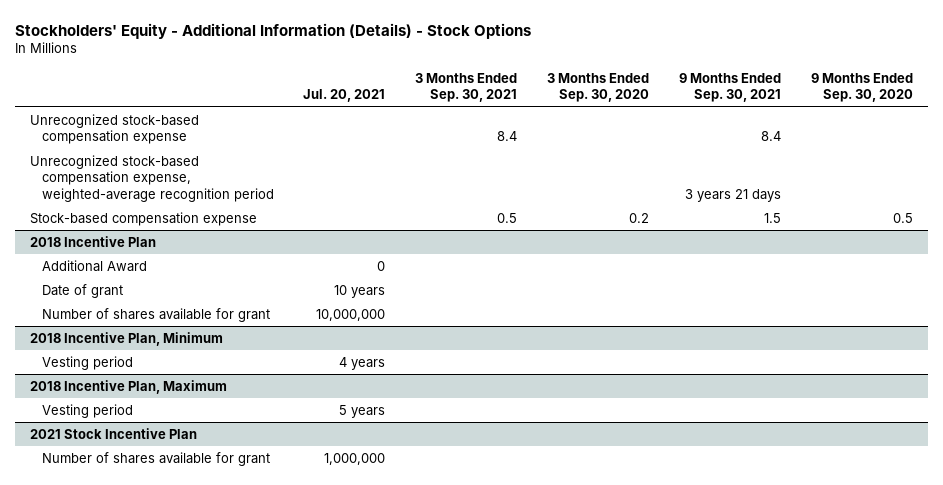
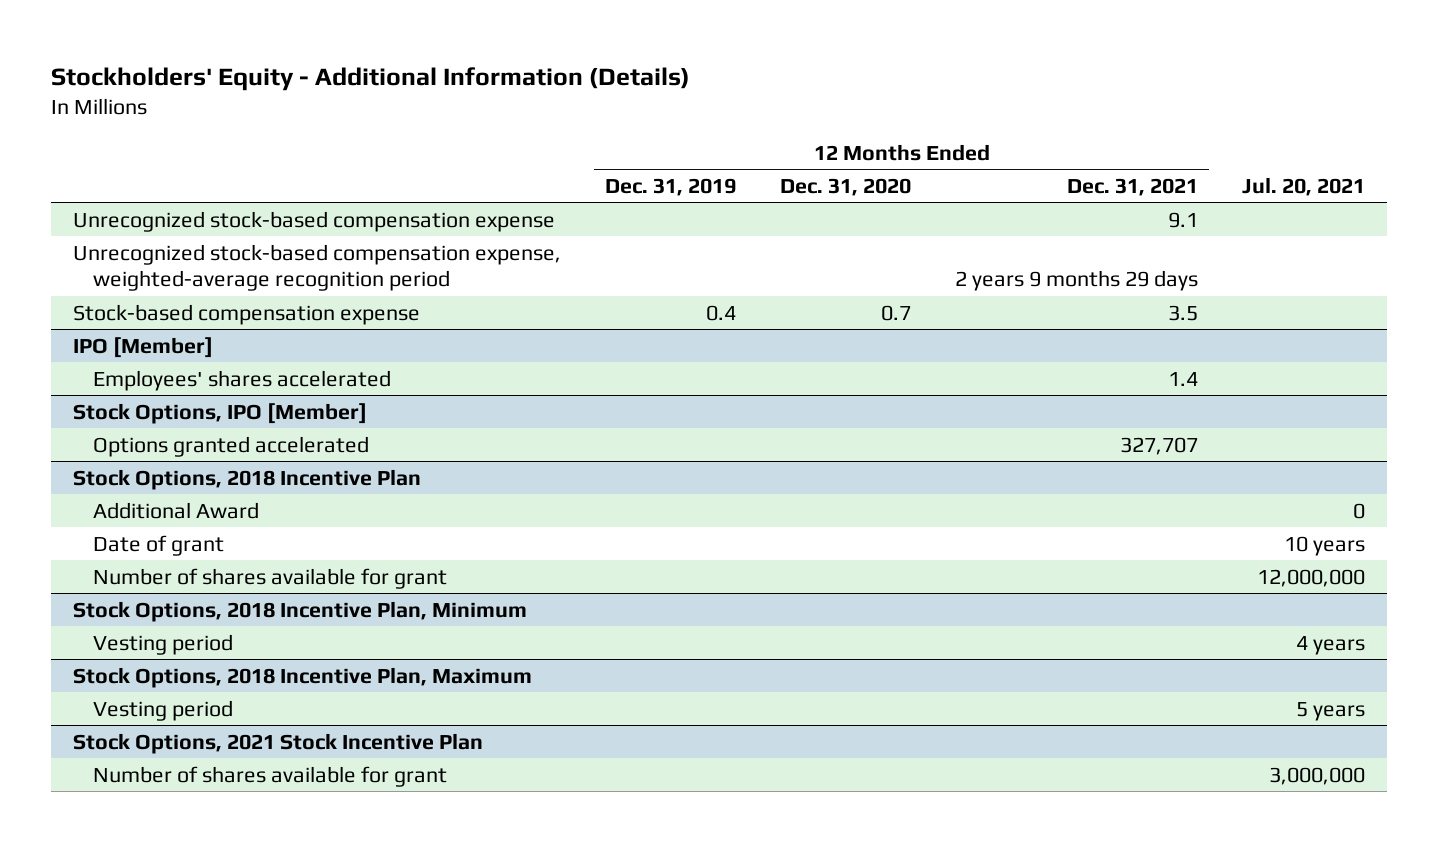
- Stockholders' Equity - Additional Information (Details) - Stock Options
+ Stockholders' Equity - Additional Information (Details)
- | Jul. 20, 2021 | 3 Months Ended Sep. 30, 2021 | 3 Months Ended Sep. 30, 2020 | 9 Months Ended Sep. 30, 2021 | 9 Months Ended Sep. 30, 2020
+ | 12 Months Ended Dec. 31, 2019 | 12 Months Ended Dec. 31, 2020 | 12 Months Ended Dec. 31, 2021 | Jul. 20, 2021
- 2018 Incentive Plan
+ IPO [Member]
+ Employees' shares accelerated | | | 1.4 |
+ Stock Options, IPO [Member]
+ Options granted accelerated | | | 327,707 |
+ Stock Options, 2018 Incentive Plan
- Number of shares available for grant | 10,000,000 | | | |
- 2018 Incentive Plan, Minimum
+ Number of shares available for grant | | | | 12,000,000
+ Stock Options, 2018 Incentive Plan, Minimum
- 2018 Incentive Plan, Maximum
+ Stock Options, 2018 Incentive Plan, Maximum
- 2021 Stock Incentive Plan
- Number of shares available for grant | 1,000,000 | | | |
+ Stock Options, 2021 Stock Incentive Plan
+ Number of shares available for grant | | | | 3,000,000

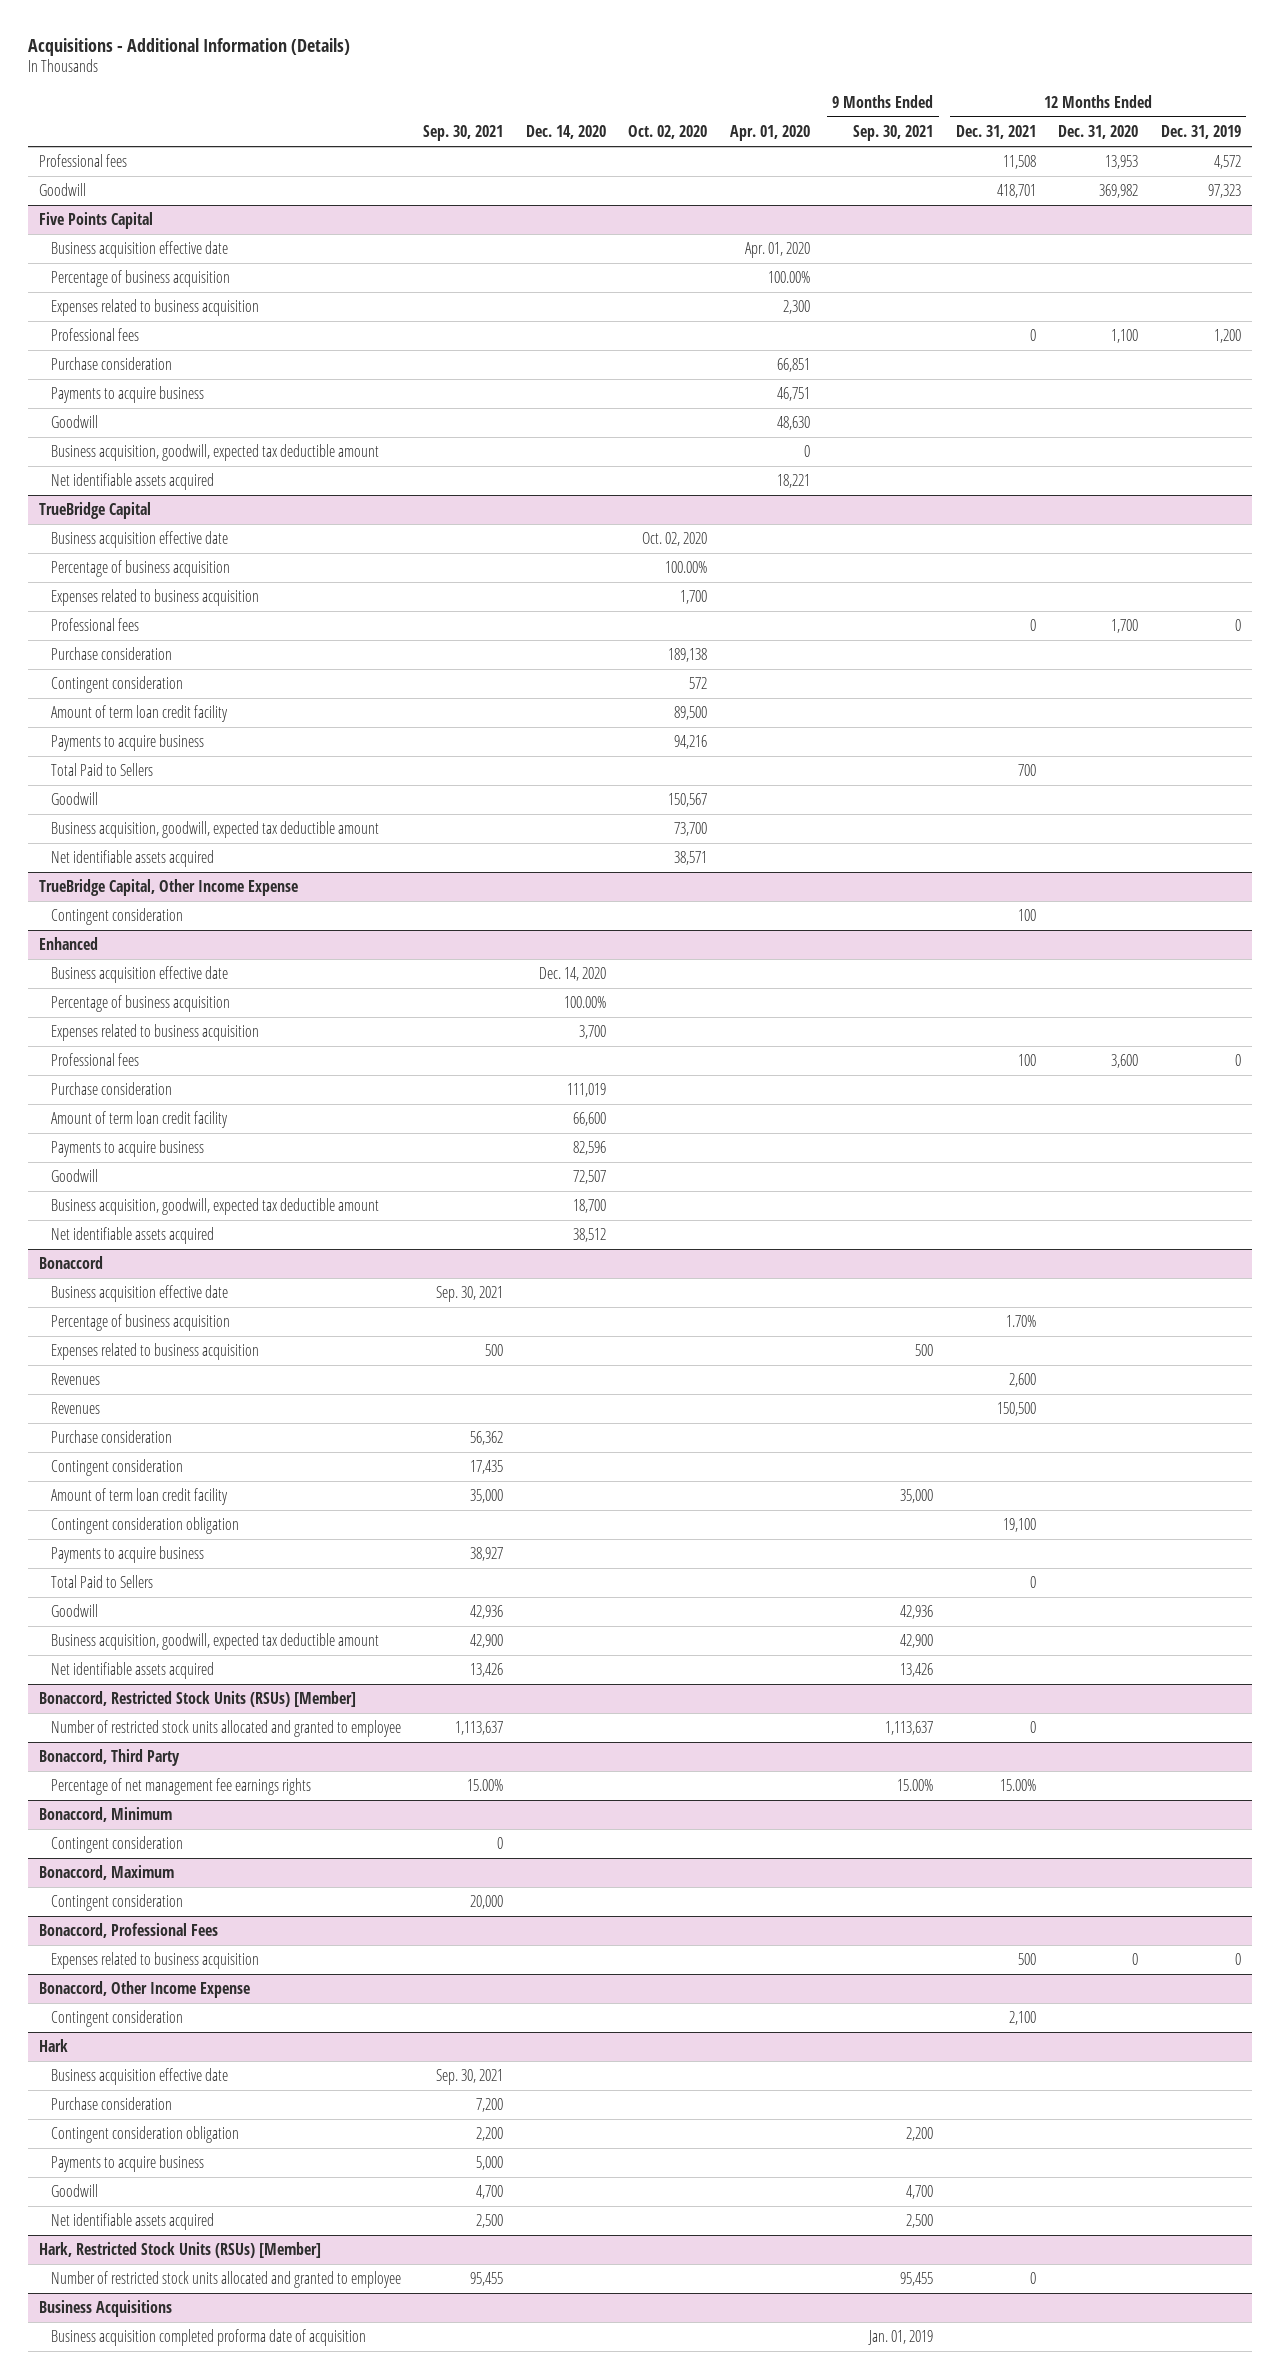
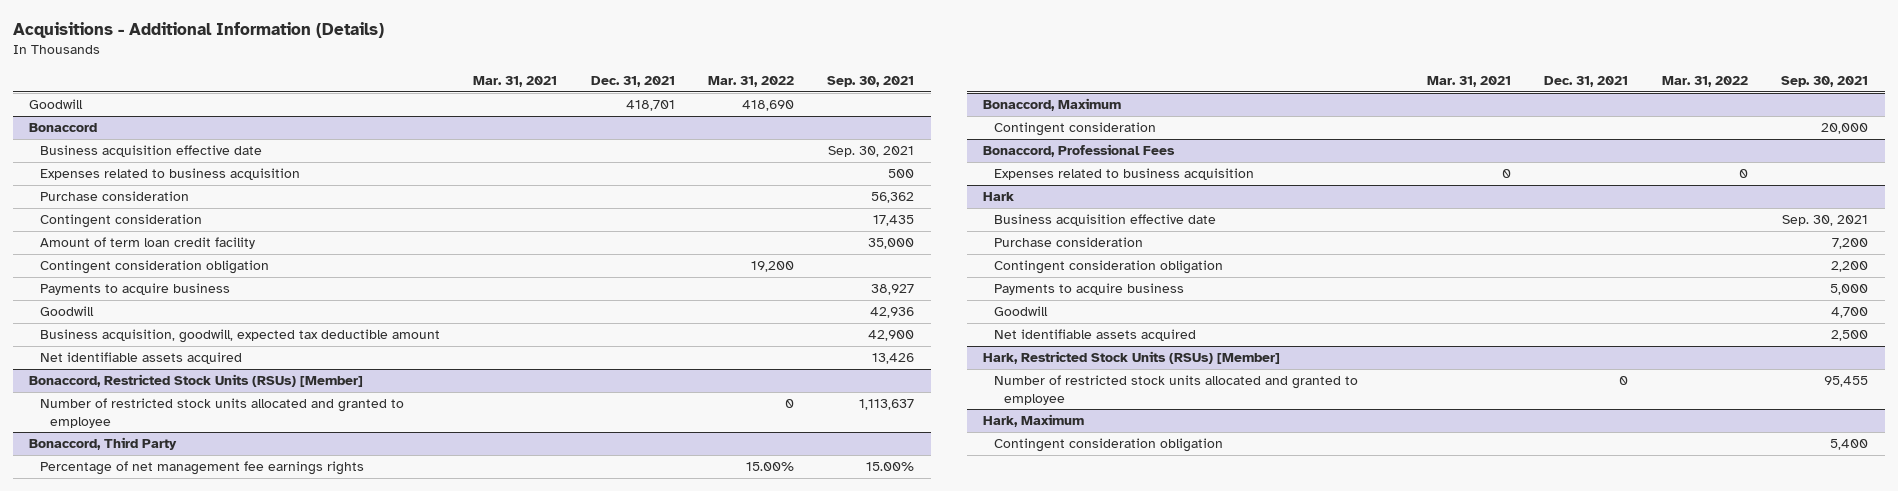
- | Sep. 30, 2021 | Dec. 14, 2020 | Oct. 02, 2020 | Apr. 01, 2020 | 9 Months Ended Sep. 30, 2021 | 12 Months Ended Dec. 31, 2021 | 12 Months Ended Dec. 31, 2020 | 12 Months Ended Dec. 31, 2019
+ | Mar. 31, 2021 | Dec. 31, 2021 | Mar. 31, 2022 | Sep. 30, 2021
- Professional fees | | | | | | 11,508 | 13,953 | 4,572
- Five Points Capital
- Business acquisition effective date | | | | Apr. 01, 2020 | | | |
- Percentage of business acquisition | | | | 100.00% | | | |
- Expenses related to business acquisition | | | | 2,300 | | | |
- Professional fees | | | | | | 0 | 1,100 | 1,200
- Purchase consideration | | | | 66,851 | | | |
- Payments to acquire business | | | | 46,751 | | | |
- Goodwill | | | | 48,630 | | | |
- Business acquisition, goodwill, expected tax deductible amount | | | | 0 | | | |
- Net identifiable assets acquired | | | | 18,221 | | | |
- TrueBridge Capital
- Business acquisition effective date | | | Oct. 02, 2020 | | | | |
- Percentage of business acquisition | | | 100.00% | | | | |
- Expenses related to business acquisition | | | 1,700 | | | | |
- Professional fees | | | | | | 0 | 1,700 | 0
- Purchase consideration | | | 189,138 | | | | |
- Contingent consideration | | | 572 | | | | |
- Amount of term loan credit facility | | | 89,500 | | | | |
- Payments to acquire business | | | 94,216 | | | | |
- Total Paid to Sellers | | | | | | 700 | |
- Goodwill | | | 150,567 | | | | |
- Business acquisition, goodwill, expected tax deductible amount | | | 73,700 | | | | |
- Net identifiable assets acquired | | | 38,571 | | | | |
- TrueBridge Capital, Other Income Expense
- Contingent consideration | | | | | | 100 | |
- Enhanced
- Business acquisition effective date | | Dec. 14, 2020 | | | | | |
- Percentage of business acquisition | | 100.00% | | | | | |
- Expenses related to business acquisition | | 3,700 | | | | | |
- Professional fees | | | | | | 100 | 3,600 | 0
- Purchase consideration | | 111,019 | | | | | |
- Amount of term loan credit facility | | 66,600 | | | | | |
- Payments to acquire business | | 82,596 | | | | | |
- Goodwill | | 72,507 | | | | | |
- Business acquisition, goodwill, expected tax deductible amount | | 18,700 | | | | | |
- Net identifiable assets acquired | | 38,512 | | | | | |
@ Bonaccord
- Percentage of business acquisition | | | | | | 1.70% | |
- Revenues | | | | | | 2,600 | |
- Revenues | | | | | | 150,500 | |
- Total Paid to Sellers | | | | | | 0 | |
- Bonaccord, Minimum
- Contingent consideration | 0 | | | | | | |
- Bonaccord, Other Income Expense
- Contingent consideration | | | | | | 2,100 | |
- Business Acquisitions
- Business acquisition completed proforma date of acquisition | | | | | Jan. 01, 2019 | | |
+ Hark, Maximum
+ Contingent consideration obligation | | | | 5,400

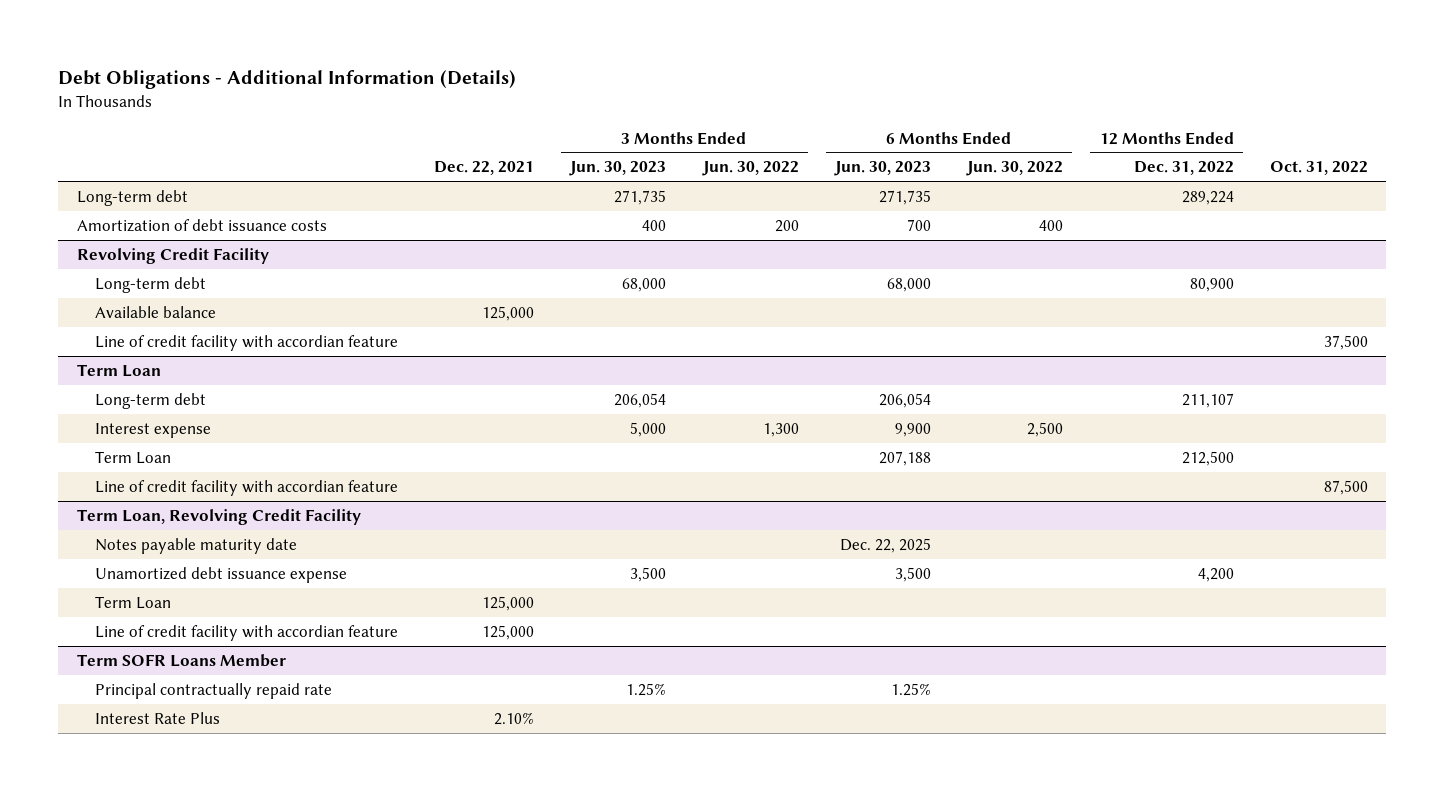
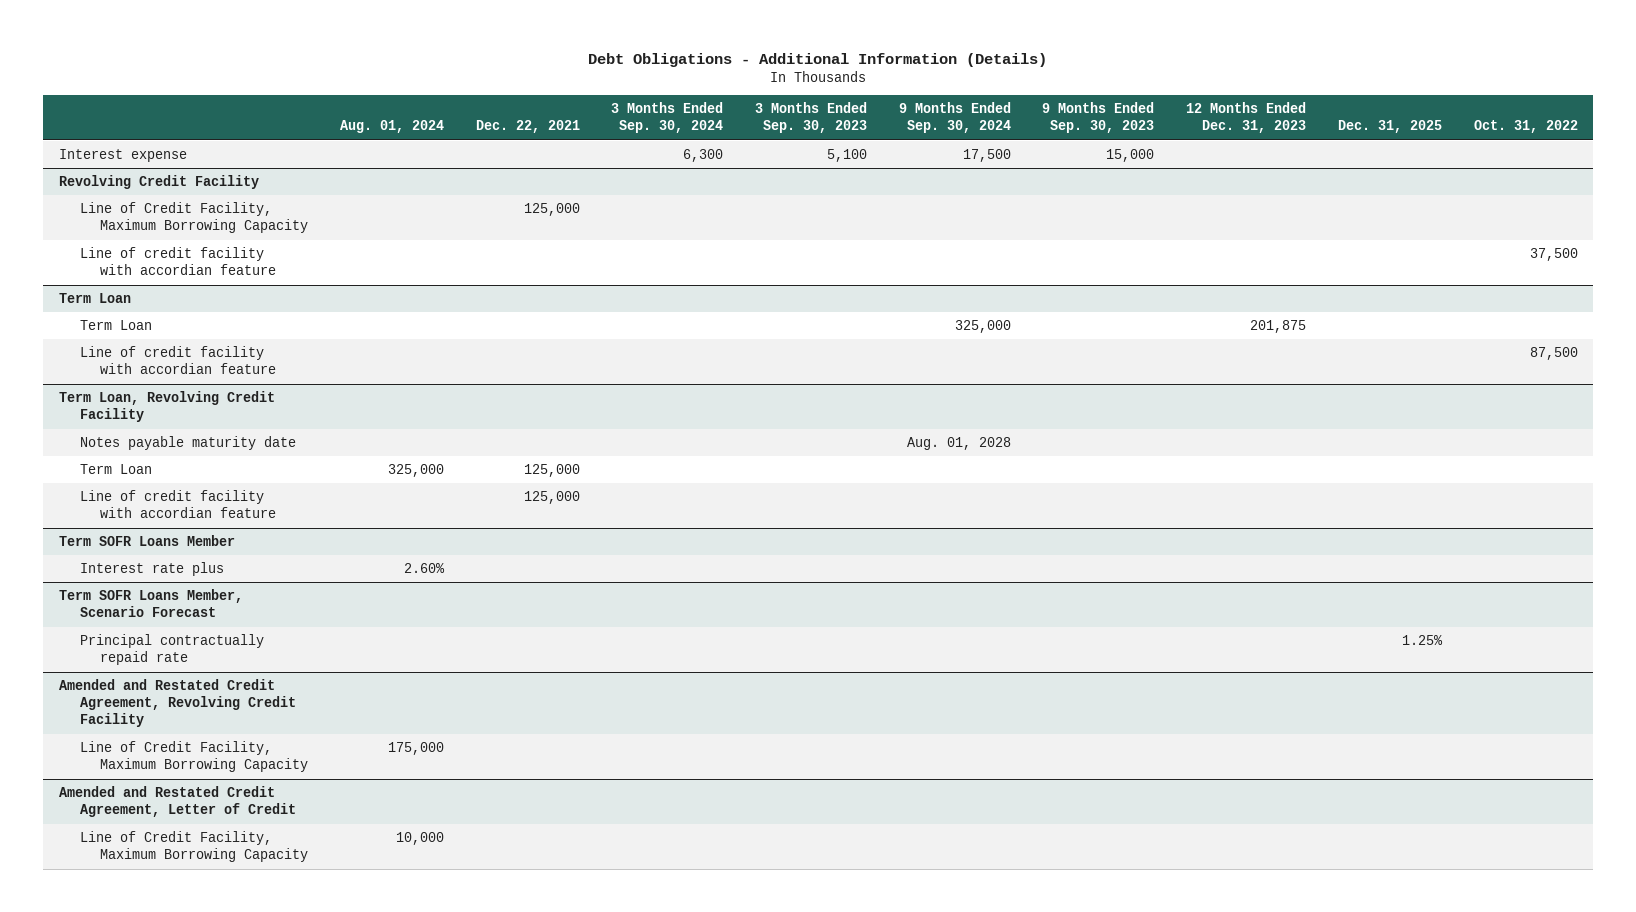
- | Dec. 22, 2021 | 3 Months Ended Jun. 30, 2023 | 3 Months Ended Jun. 30, 2022 | 6 Months Ended Jun. 30, 2023 | 6 Months Ended Jun. 30, 2022 | 12 Months Ended Dec. 31, 2022 | Oct. 31, 2022
+ | Aug. 01, 2024 | Dec. 22, 2021 | 3 Months Ended Sep. 30, 2024 | 3 Months Ended Sep. 30, 2023 | 9 Months Ended Sep. 30, 2024 | 9 Months Ended Sep. 30, 2023 | 12 Months Ended Dec. 31, 2023 | Dec. 31, 2025 | Oct. 31, 2022
- Long-term debt | | 271,735 | | 271,735 | | 289,224 |
- Amortization of debt issuance costs | | 400 | 200 | 700 | 400 | |
+ Interest expense | | | 6,300 | 5,100 | 17,500 | 15,000 | | |
@ Revolving Credit Facility
- Long-term debt | | 68,000 | | 68,000 | | 80,900 |
- Available balance | 125,000 | | | | | |
+ Line of Credit Facility, Maximum Borrowing Capacity | | 125,000 | | | | | | |
@ Term Loan
- Long-term debt | | 206,054 | | 206,054 | | 211,107 |
- Interest expense | | 5,000 | 1,300 | 9,900 | 2,500 | |
@ Term Loan, Revolving Credit Facility
- Unamortized debt issuance expense | | 3,500 | | 3,500 | | 4,200 |
@ Term SOFR Loans Member
- Principal contractually repaid rate | | 1.25% | | 1.25% | | |
- Interest Rate Plus | 2.10% | | | | | |
+ Interest rate plus | 2.60% | | | | | | | |
+ Term SOFR Loans Member, Scenario Forecast
+ Principal contractually repaid rate | | | | | | | | 1.25% |
+ Amended and Restated Credit Agreement, Revolving Credit Facility
+ Line of Credit Facility, Maximum Borrowing Capacity | 175,000 | | | | | | | |
+ Amended and Restated Credit Agreement, Letter of Credit
+ Line of Credit Facility, Maximum Borrowing Capacity | 10,000 | | | | | | | |

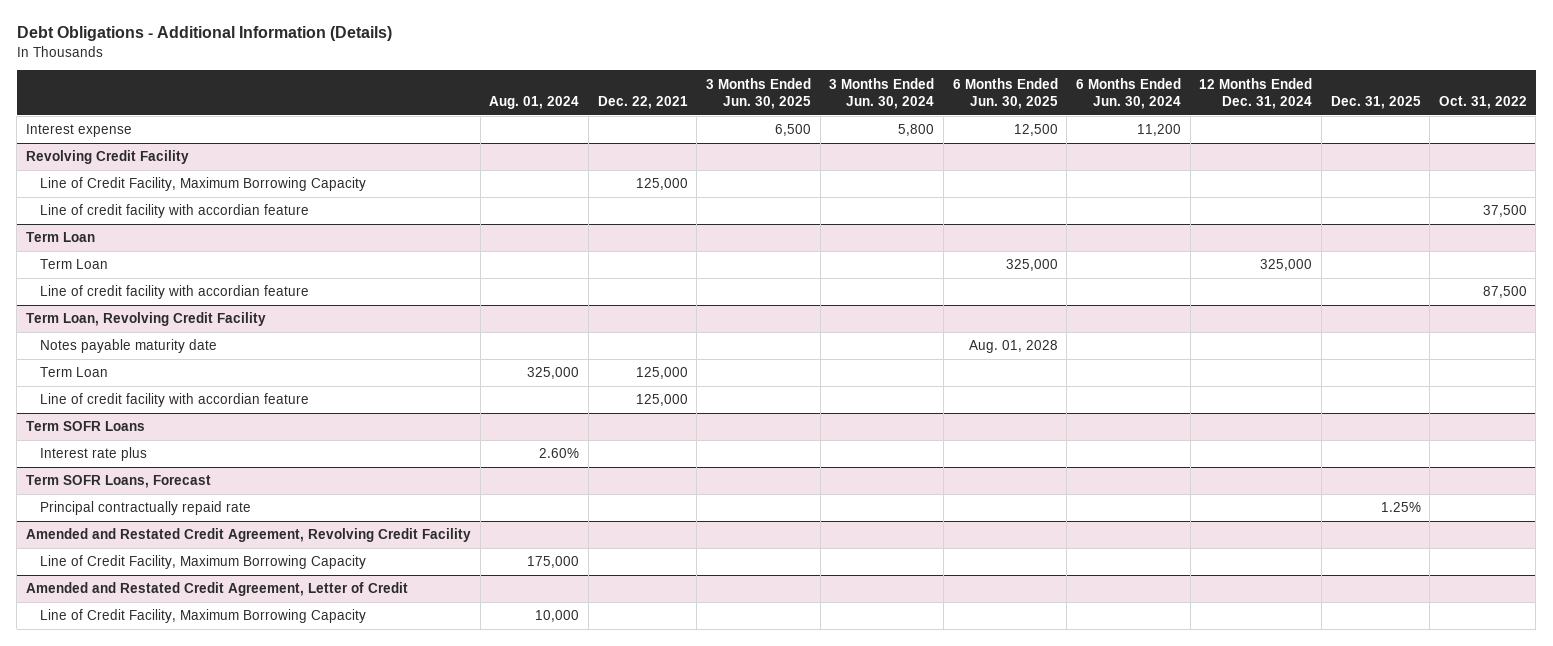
- | Aug. 01, 2024 | Dec. 22, 2021 | 3 Months Ended Sep. 30, 2024 | 3 Months Ended Sep. 30, 2023 | 9 Months Ended Sep. 30, 2024 | 9 Months Ended Sep. 30, 2023 | 12 Months Ended Dec. 31, 2023 | Dec. 31, 2025 | Oct. 31, 2022
+ | Aug. 01, 2024 | Dec. 22, 2021 | 3 Months Ended Jun. 30, 2025 | 3 Months Ended Jun. 30, 2024 | 6 Months Ended Jun. 30, 2025 | 6 Months Ended Jun. 30, 2024 | 12 Months Ended Dec. 31, 2024 | Dec. 31, 2025 | Oct. 31, 2022
- Term SOFR Loans Member
+ Term SOFR Loans
- Term SOFR Loans Member, Scenario Forecast
+ Term SOFR Loans, Forecast

